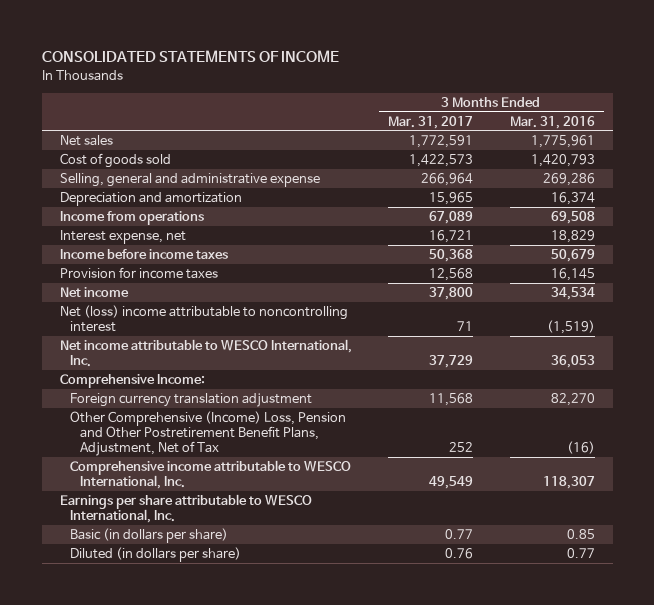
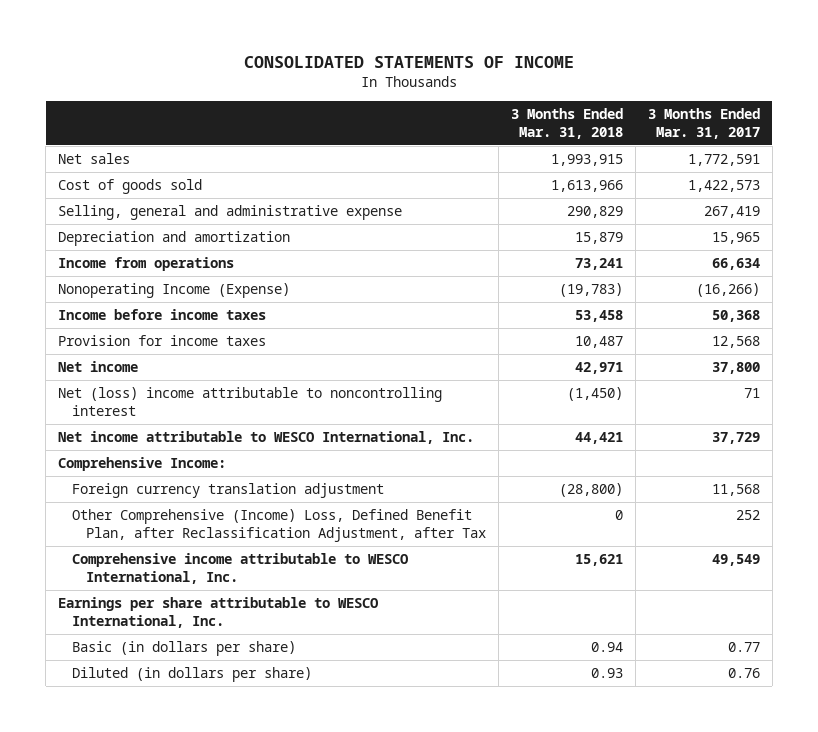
- | 3 Months Ended Mar. 31, 2017 | 3 Months Ended Mar. 31, 2016
+ | 3 Months Ended Mar. 31, 2018 | 3 Months Ended Mar. 31, 2017
- Selling, general and administrative expense | 266,964 | 269,286
+ Selling, general and administrative expense | 290,829 | 267,419
- Income from operations | 67,089 | 69,508
- Interest expense, net | 16,721 | 18,829
+ Income from operations | 73,241 | 66,634
+ Nonoperating Income (Expense) | (19,783) | (16,266)
- Other Comprehensive (Income) Loss, Pension and Other Postretirement Benefit Plans, Adjustment, Net of Tax | 252 | (16)
+ Other Comprehensive (Income) Loss, Defined Benefit Plan, after Reclassification Adjustment, after Tax | 0 | 252

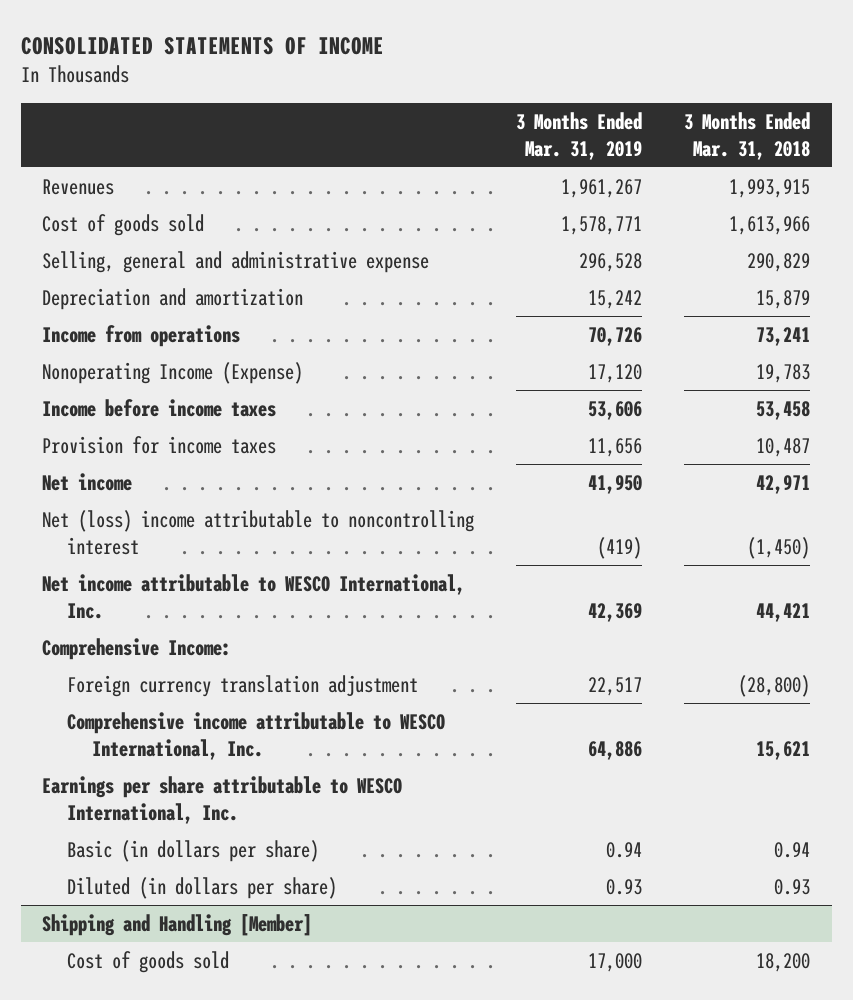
- | 3 Months Ended Mar. 31, 2018 | 3 Months Ended Mar. 31, 2017
+ | 3 Months Ended Mar. 31, 2019 | 3 Months Ended Mar. 31, 2018
- Net sales | 1,993,915 | 1,772,591
+ Revenues | 1,961,267 | 1,993,915
- Nonoperating Income (Expense) | (19,783) | (16,266)
+ Nonoperating Income (Expense) | 17,120 | 19,783
- Other Comprehensive (Income) Loss, Defined Benefit Plan, after Reclassification Adjustment, after Tax | 0 | 252
+ Shipping and Handling [Member]
+ Cost of goods sold | 17,000 | 18,200

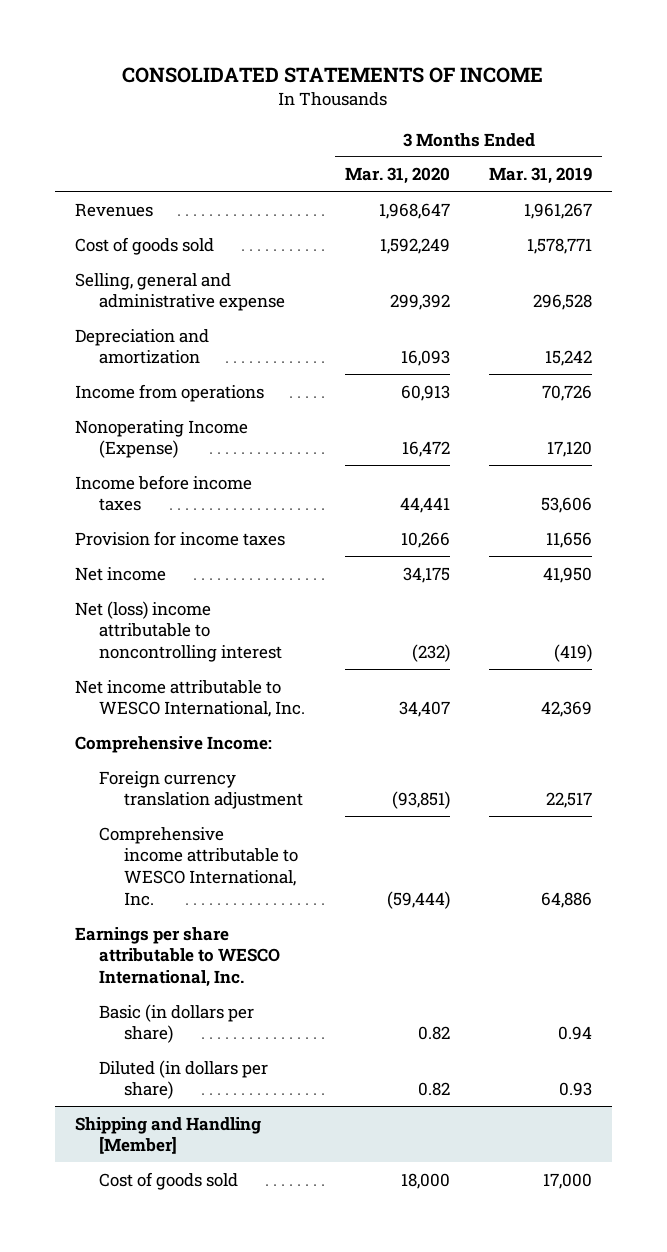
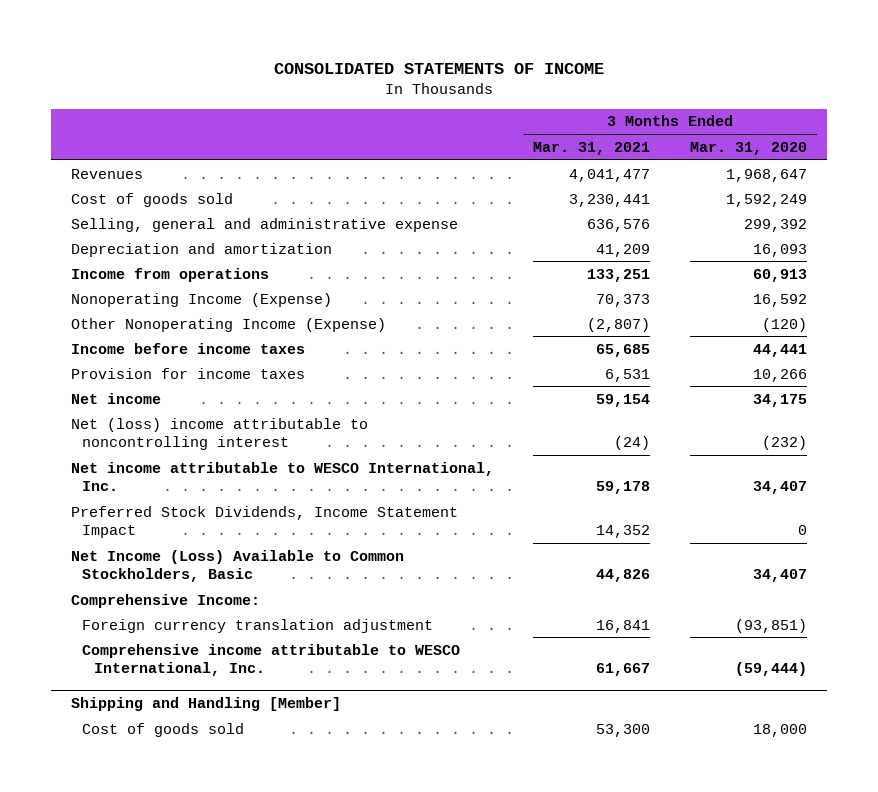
- | 3 Months Ended Mar. 31, 2020 | 3 Months Ended Mar. 31, 2019
+ | 3 Months Ended Mar. 31, 2021 | 3 Months Ended Mar. 31, 2020
- Nonoperating Income (Expense) | 16,472 | 17,120
+ Nonoperating Income (Expense) | 70,373 | 16,592
+ Other Nonoperating Income (Expense) | (2,807) | (120)
+ Preferred Stock Dividends, Income Statement Impact | 14,352 | 0
+ Net Income (Loss) Available to Common Stockholders, Basic | 44,826 | 34,407
- Earnings per share attributable to WESCO International, Inc.
- Basic (in dollars per share) | 0.82 | 0.94
- Diluted (in dollars per share) | 0.82 | 0.93

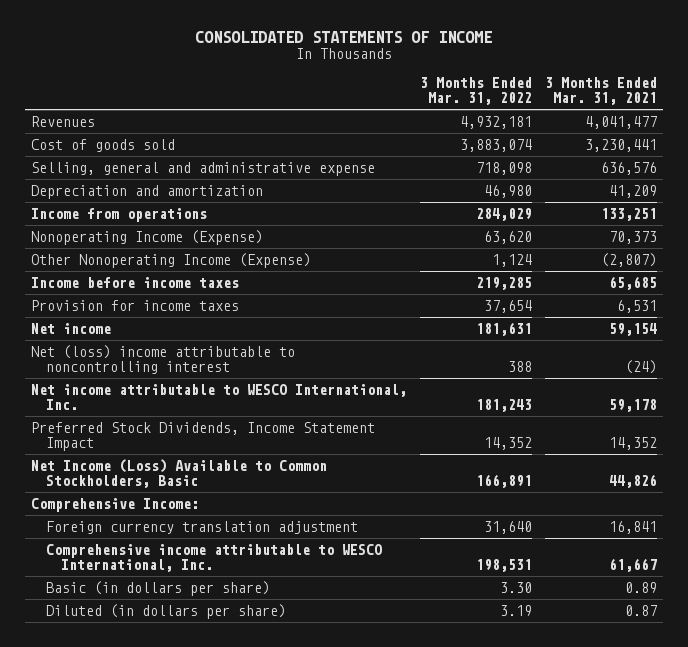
- | 3 Months Ended Mar. 31, 2021 | 3 Months Ended Mar. 31, 2020
+ | 3 Months Ended Mar. 31, 2022 | 3 Months Ended Mar. 31, 2021
- Shipping and Handling [Member]
- Cost of goods sold | 53,300 | 18,000
+ Basic (in dollars per share) | 3.30 | 0.89
+ Diluted (in dollars per share) | 3.19 | 0.87

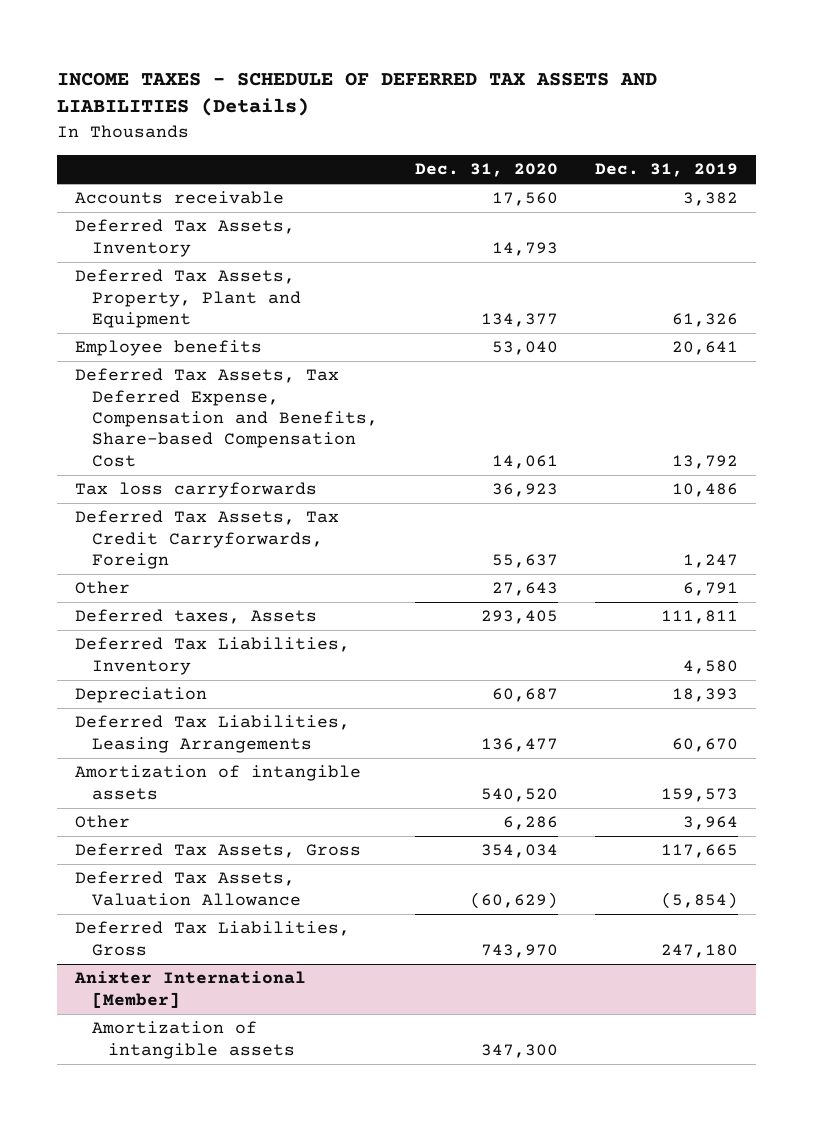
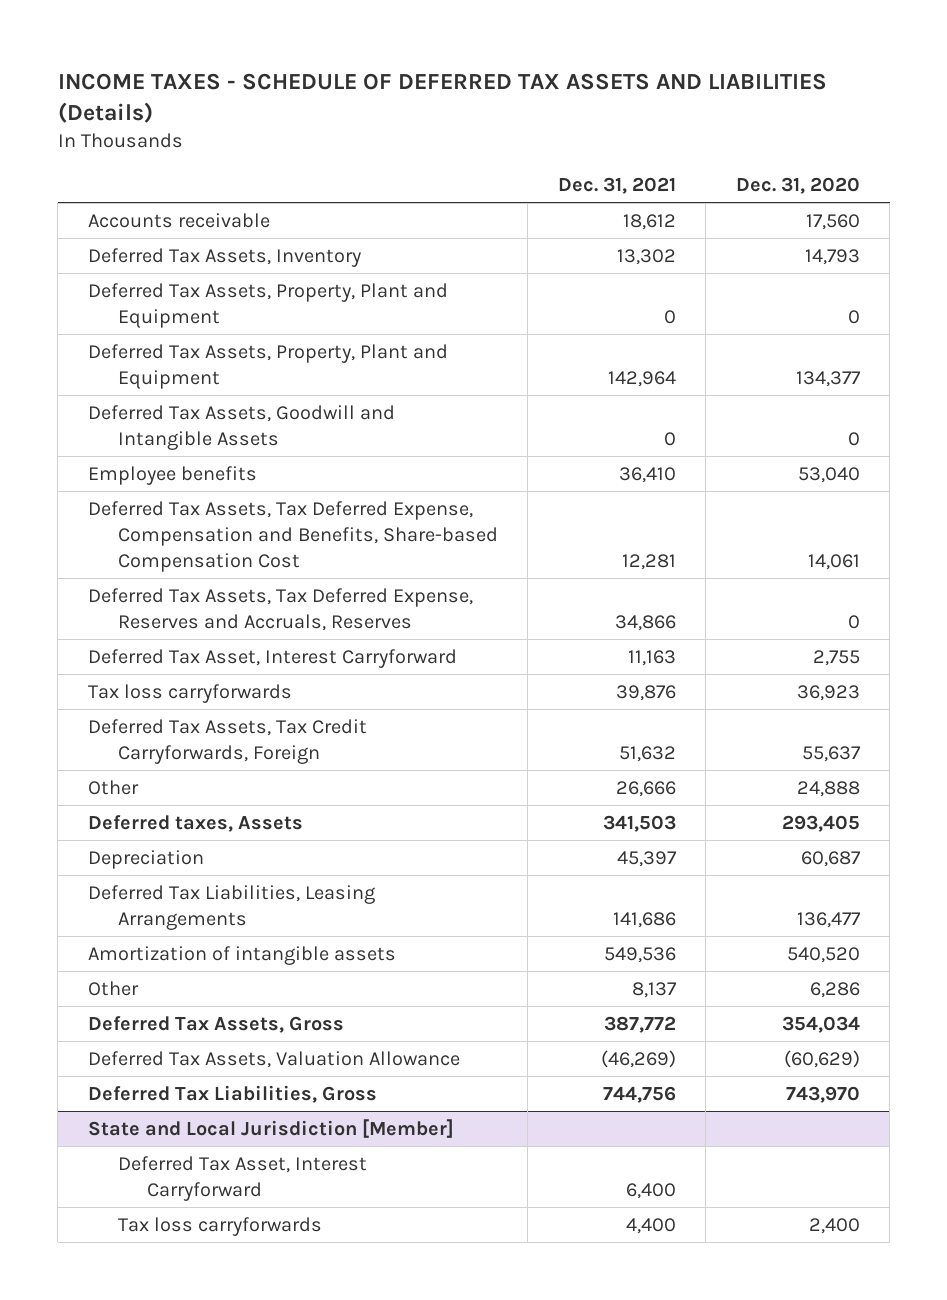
- | Dec. 31, 2020 | Dec. 31, 2019
+ | Dec. 31, 2021 | Dec. 31, 2020
+ Deferred Tax Assets, Property, Plant and Equipment | 0 | 0
+ Deferred Tax Assets, Goodwill and Intangible Assets | 0 | 0
+ Deferred Tax Assets, Tax Deferred Expense, Reserves and Accruals, Reserves | 34,866 | 0
+ Deferred Tax Asset, Interest Carryforward | 11,163 | 2,755
- Other | 27,643 | 6,791
+ Other | 26,666 | 24,888
- Deferred Tax Liabilities, Inventory | | 4,580
- Anixter International [Member]
- Amortization of intangible assets | 347,300 |
+ State and Local Jurisdiction [Member]
+ Deferred Tax Asset, Interest Carryforward | 6,400 |
+ Tax loss carryforwards | 4,400 | 2,400

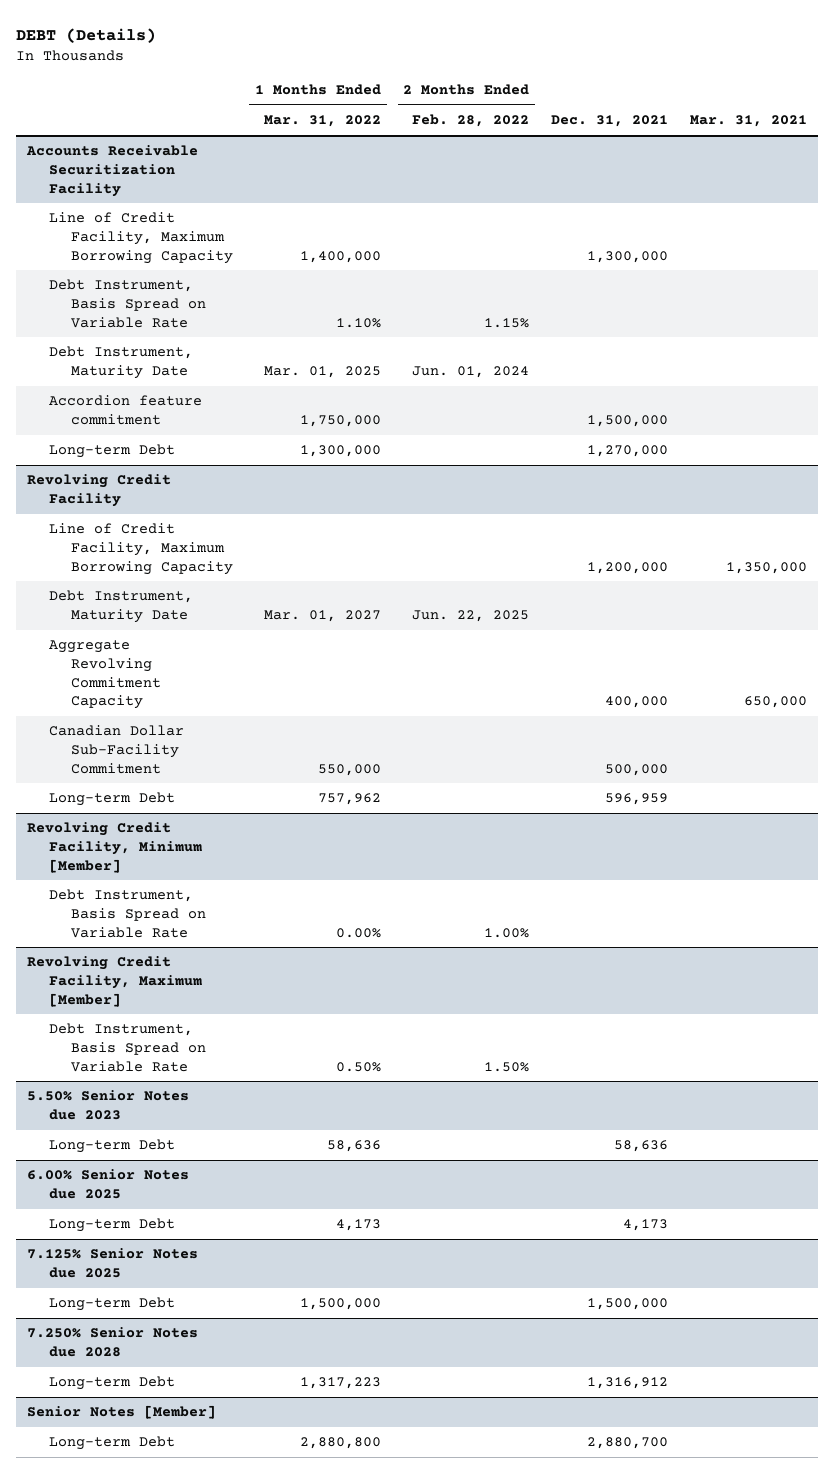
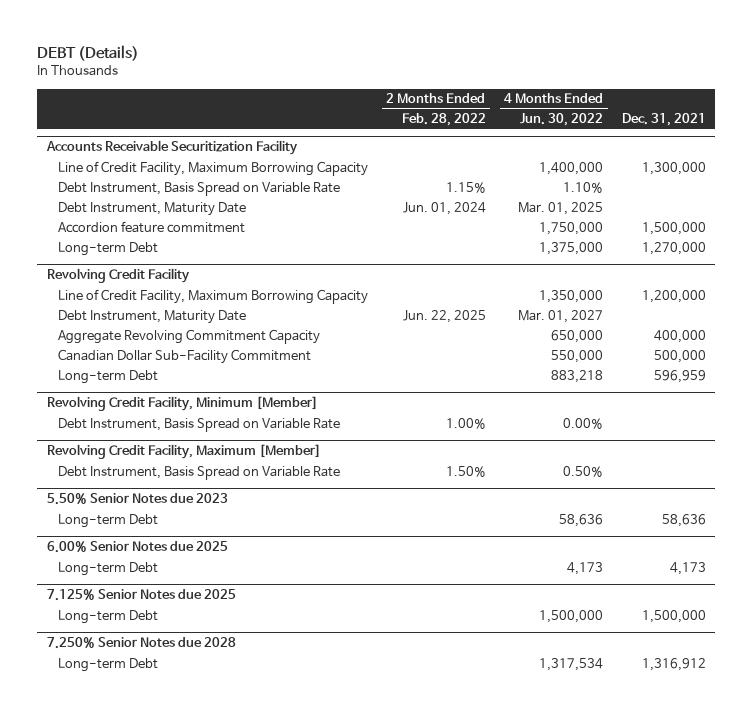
- | 1 Months Ended Mar. 31, 2022 | 2 Months Ended Feb. 28, 2022 | Dec. 31, 2021 | Mar. 31, 2021
+ | 2 Months Ended Feb. 28, 2022 | 4 Months Ended Jun. 30, 2022 | Dec. 31, 2021
- Senior Notes [Member]
- Long-term Debt | 2,880,800 | | 2,880,700 |

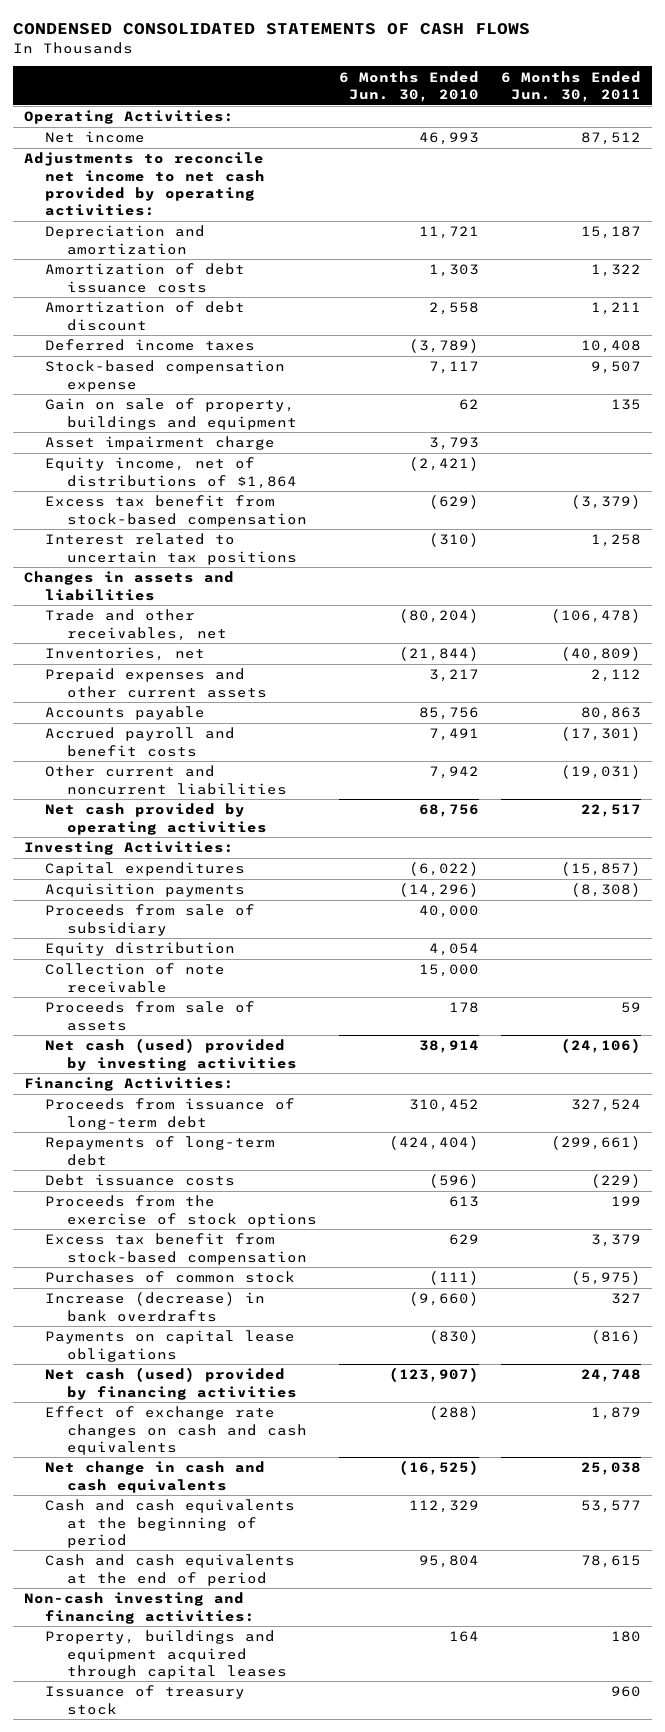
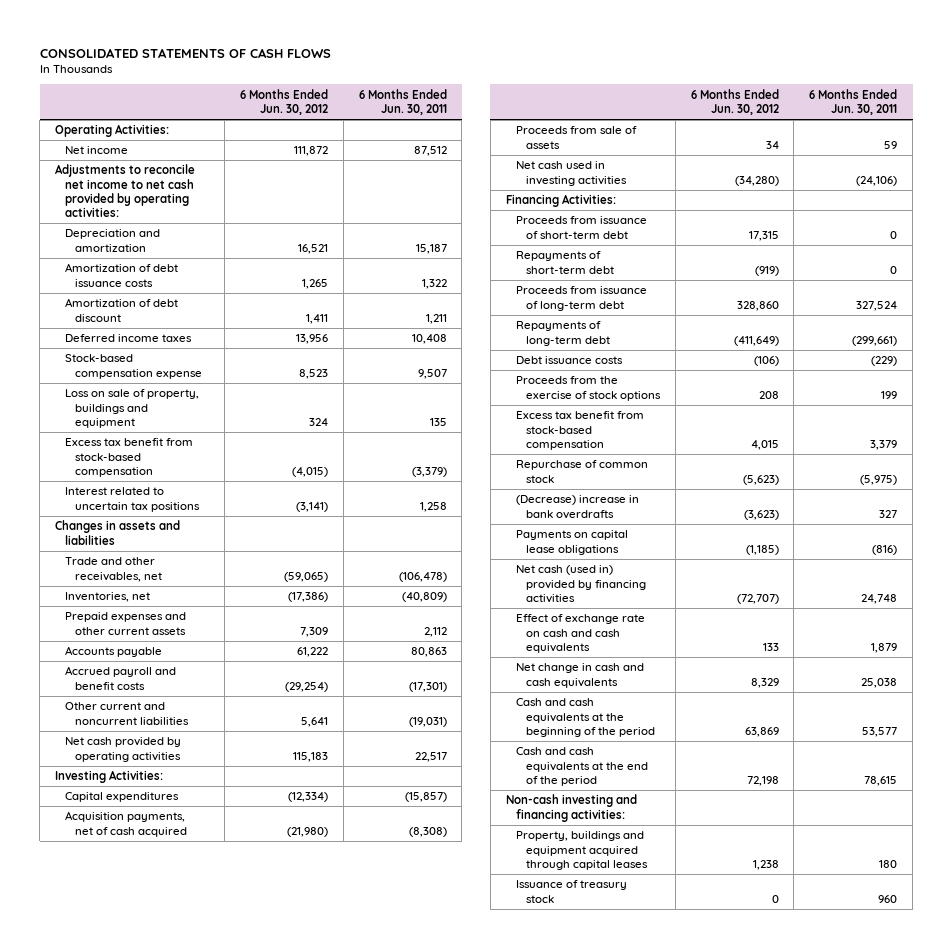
- CONDENSED CONSOLIDATED STATEMENTS OF CASH FLOWS
+ CONSOLIDATED STATEMENTS OF CASH FLOWS
- | 6 Months Ended Jun. 30, 2010 | 6 Months Ended Jun. 30, 2011
+ | 6 Months Ended Jun. 30, 2012 | 6 Months Ended Jun. 30, 2011
- Gain on sale of property, buildings and equipment | 62 | 135
- Asset impairment charge | 3,793 |
- Equity income, net of distributions of $1,864 | (2,421) |
+ Loss on sale of property, buildings and equipment | 324 | 135
- Acquisition payments | (14,296) | (8,308)
- Proceeds from sale of subsidiary | 40,000 |
- Equity distribution | 4,054 |
- Collection of note receivable | 15,000 |
+ Acquisition payments, net of cash acquired | (21,980) | (8,308)
- Net cash (used) provided by investing activities | 38,914 | (24,106)
+ Net cash used in investing activities | (34,280) | (24,106)
+ Proceeds from issuance of short-term debt | 17,315 | 0
+ Repayments of short-term debt | (919) | 0
- Purchases of common stock | (111) | (5,975)
- Increase (decrease) in bank overdrafts | (9,660) | 327
+ Repurchase of common stock | (5,623) | (5,975)
+ (Decrease) increase in bank overdrafts | (3,623) | 327
- Net cash (used) provided by financing activities | (123,907) | 24,748
- Effect of exchange rate changes on cash and cash equivalents | (288) | 1,879
+ Net cash (used in) provided by financing activities | (72,707) | 24,748
+ Effect of exchange rate on cash and cash equivalents | 133 | 1,879
- Cash and cash equivalents at the beginning of period | 112,329 | 53,577
- Cash and cash equivalents at the end of period | 95,804 | 78,615
+ Cash and cash equivalents at the beginning of the period | 63,869 | 53,577
+ Cash and cash equivalents at the end of the period | 72,198 | 78,615

